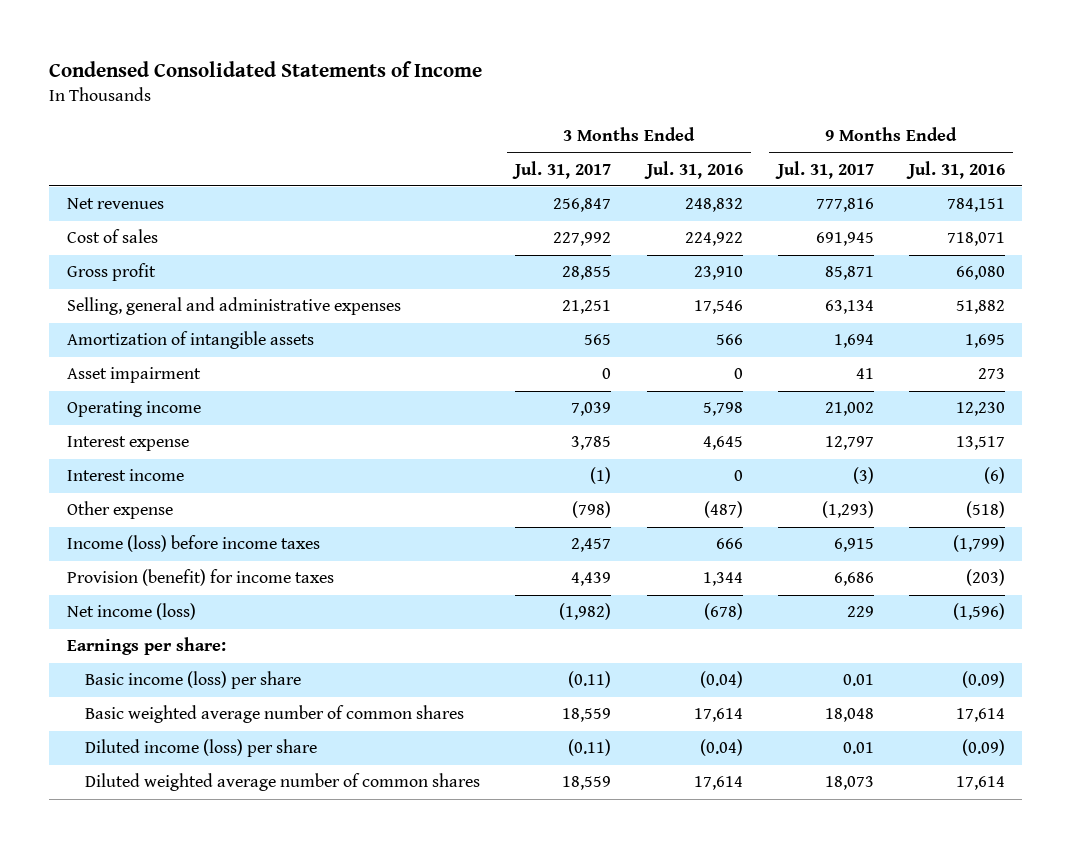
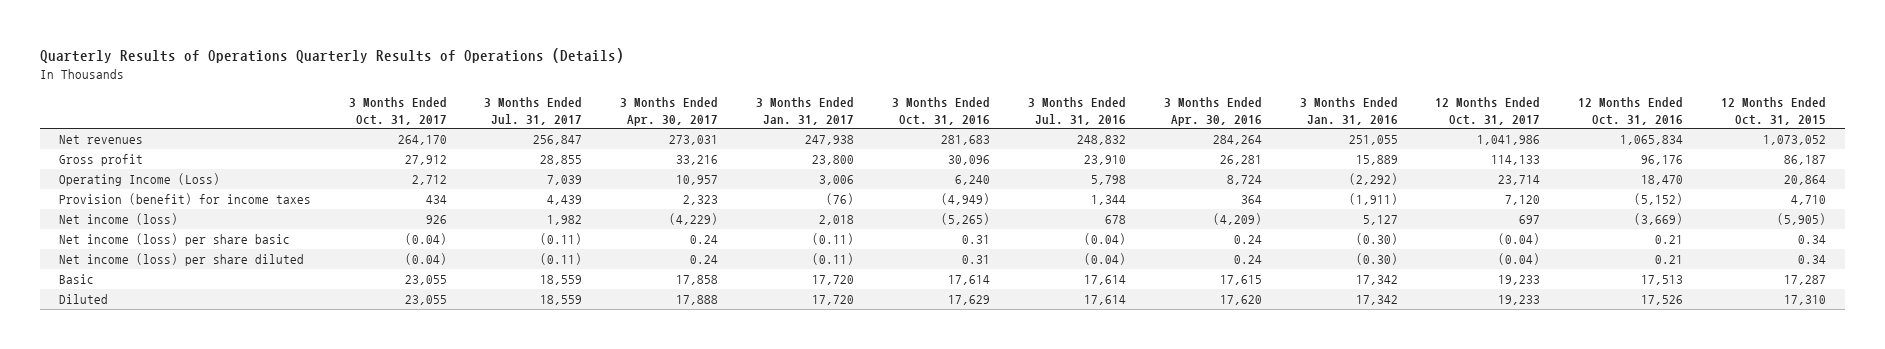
- Condensed Consolidated Statements of Income
+ Quarterly Results of Operations Quarterly Results of Operations (Details)
- | 3 Months Ended Jul. 31, 2017 | 3 Months Ended Jul. 31, 2016 | 9 Months Ended Jul. 31, 2017 | 9 Months Ended Jul. 31, 2016
+ | 3 Months Ended Oct. 31, 2017 | 3 Months Ended Jul. 31, 2017 | 3 Months Ended Apr. 30, 2017 | 3 Months Ended Jan. 31, 2017 | 3 Months Ended Oct. 31, 2016 | 3 Months Ended Jul. 31, 2016 | 3 Months Ended Apr. 30, 2016 | 3 Months Ended Jan. 31, 2016 | 12 Months Ended Oct. 31, 2017 | 12 Months Ended Oct. 31, 2016 | 12 Months Ended Oct. 31, 2015
- Cost of sales | 227,992 | 224,922 | 691,945 | 718,071
- Selling, general and administrative expenses | 21,251 | 17,546 | 63,134 | 51,882
- Amortization of intangible assets | 565 | 566 | 1,694 | 1,695
- Asset impairment | 0 | 0 | 41 | 273
- Operating income | 7,039 | 5,798 | 21,002 | 12,230
- Interest expense | 3,785 | 4,645 | 12,797 | 13,517
- Interest income | (1) | 0 | (3) | (6)
- Other expense | (798) | (487) | (1,293) | (518)
- Income (loss) before income taxes | 2,457 | 666 | 6,915 | (1,799)
+ Operating Income (Loss) | 2,712 | 7,039 | 10,957 | 3,006 | 6,240 | 5,798 | 8,724 | (2,292) | 23,714 | 18,470 | 20,864
- Net income (loss) | (1,982) | (678) | 229 | (1,596)
- Earnings per share:
- Basic income (loss) per share | (0.11) | (0.04) | 0.01 | (0.09)
- Basic weighted average number of common shares | 18,559 | 17,614 | 18,048 | 17,614
- Diluted income (loss) per share | (0.11) | (0.04) | 0.01 | (0.09)
- Diluted weighted average number of common shares | 18,559 | 17,614 | 18,073 | 17,614
+ Net income (loss) | 926 | 1,982 | (4,229) | 2,018 | (5,265) | 678 | (4,209) | 5,127 | 697 | (3,669) | (5,905)
+ Net income (loss) per share basic | (0.04) | (0.11) | 0.24 | (0.11) | 0.31 | (0.04) | 0.24 | (0.30) | (0.04) | 0.21 | 0.34
+ Net income (loss) per share diluted | (0.04) | (0.11) | 0.24 | (0.11) | 0.31 | (0.04) | 0.24 | (0.30) | (0.04) | 0.21 | 0.34
+ Basic | 23,055 | 18,559 | 17,858 | 17,720 | 17,614 | 17,614 | 17,615 | 17,342 | 19,233 | 17,513 | 17,287
+ Diluted | 23,055 | 18,559 | 17,888 | 17,720 | 17,629 | 17,614 | 17,620 | 17,342 | 19,233 | 17,526 | 17,310

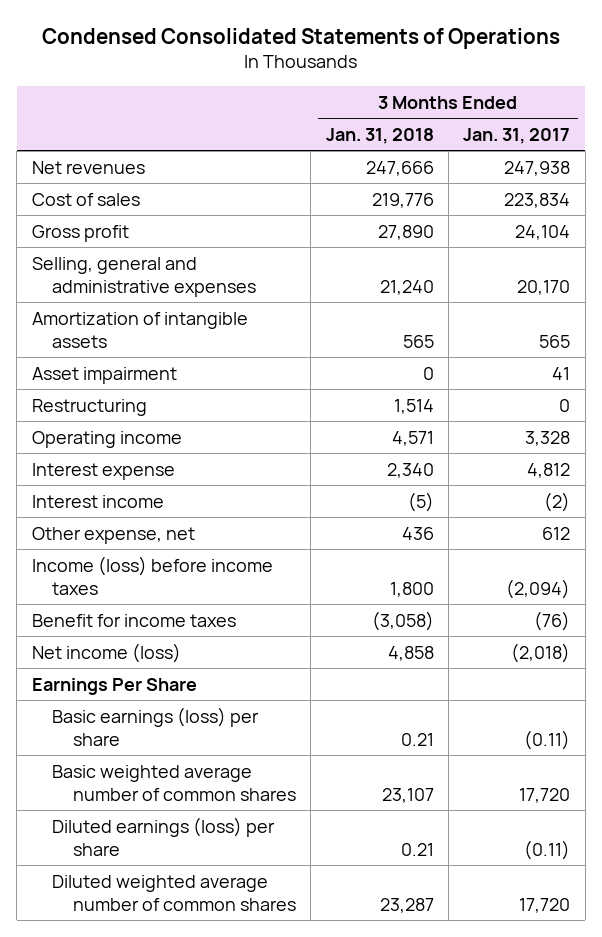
- Quarterly Results of Operations Quarterly Results of Operations (Details)
+ Condensed Consolidated Statements of Operations
- | 3 Months Ended Oct. 31, 2017 | 3 Months Ended Jul. 31, 2017 | 3 Months Ended Apr. 30, 2017 | 3 Months Ended Jan. 31, 2017 | 3 Months Ended Oct. 31, 2016 | 3 Months Ended Jul. 31, 2016 | 3 Months Ended Apr. 30, 2016 | 3 Months Ended Jan. 31, 2016 | 12 Months Ended Oct. 31, 2017 | 12 Months Ended Oct. 31, 2016 | 12 Months Ended Oct. 31, 2015
+ | 3 Months Ended Jan. 31, 2018 | 3 Months Ended Jan. 31, 2017
- Gross profit | 27,912 | 28,855 | 33,216 | 23,800 | 30,096 | 23,910 | 26,281 | 15,889 | 114,133 | 96,176 | 86,187
- Operating Income (Loss) | 2,712 | 7,039 | 10,957 | 3,006 | 6,240 | 5,798 | 8,724 | (2,292) | 23,714 | 18,470 | 20,864
- Provision (benefit) for income taxes | 434 | 4,439 | 2,323 | (76) | (4,949) | 1,344 | 364 | (1,911) | 7,120 | (5,152) | 4,710
- Net income (loss) | 926 | 1,982 | (4,229) | 2,018 | (5,265) | 678 | (4,209) | 5,127 | 697 | (3,669) | (5,905)
- Net income (loss) per share basic | (0.04) | (0.11) | 0.24 | (0.11) | 0.31 | (0.04) | 0.24 | (0.30) | (0.04) | 0.21 | 0.34
- Net income (loss) per share diluted | (0.04) | (0.11) | 0.24 | (0.11) | 0.31 | (0.04) | 0.24 | (0.30) | (0.04) | 0.21 | 0.34
- Basic | 23,055 | 18,559 | 17,858 | 17,720 | 17,614 | 17,614 | 17,615 | 17,342 | 19,233 | 17,513 | 17,287
- Diluted | 23,055 | 18,559 | 17,888 | 17,720 | 17,629 | 17,614 | 17,620 | 17,342 | 19,233 | 17,526 | 17,310
+ Cost of sales | 219,776 | 223,834
+ Gross profit | 27,890 | 24,104
+ Selling, general and administrative expenses | 21,240 | 20,170
+ Amortization of intangible assets | 565 | 565
+ Asset impairment | 0 | 41
+ Restructuring | 1,514 | 0
+ Operating income | 4,571 | 3,328
+ Interest expense | 2,340 | 4,812
+ Interest income | (5) | (2)
+ Other expense, net | 436 | 612
+ Income (loss) before income taxes | 1,800 | (2,094)
+ Benefit for income taxes | (3,058) | (76)
+ Net income (loss) | 4,858 | (2,018)
+ Earnings Per Share
+ Basic earnings (loss) per share | 0.21 | (0.11)
+ Basic weighted average number of common shares | 23,107 | 17,720
+ Diluted earnings (loss) per share | 0.21 | (0.11)
+ Diluted weighted average number of common shares | 23,287 | 17,720

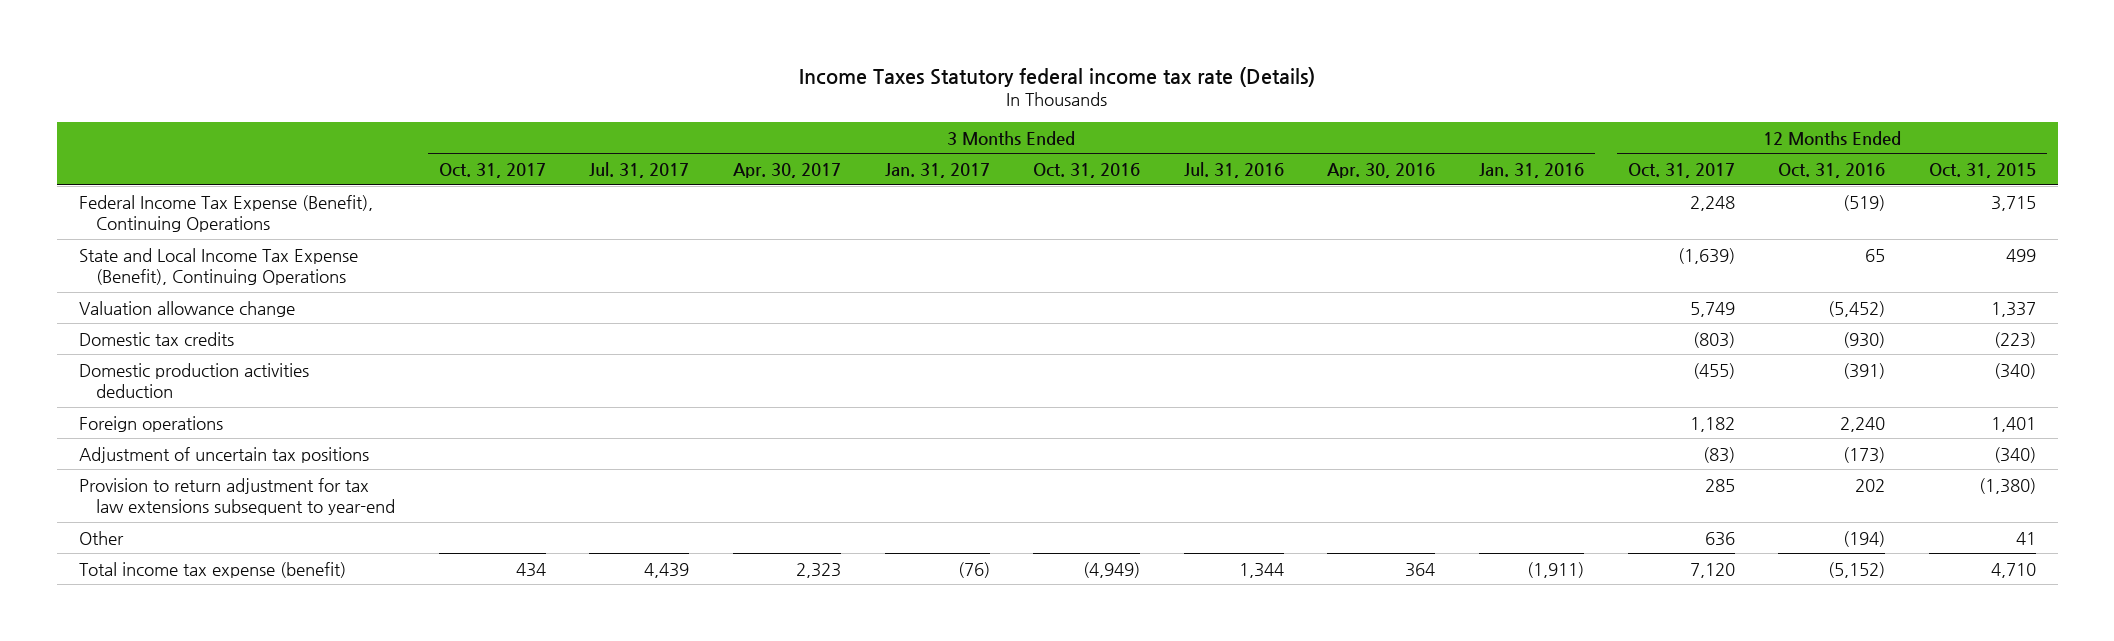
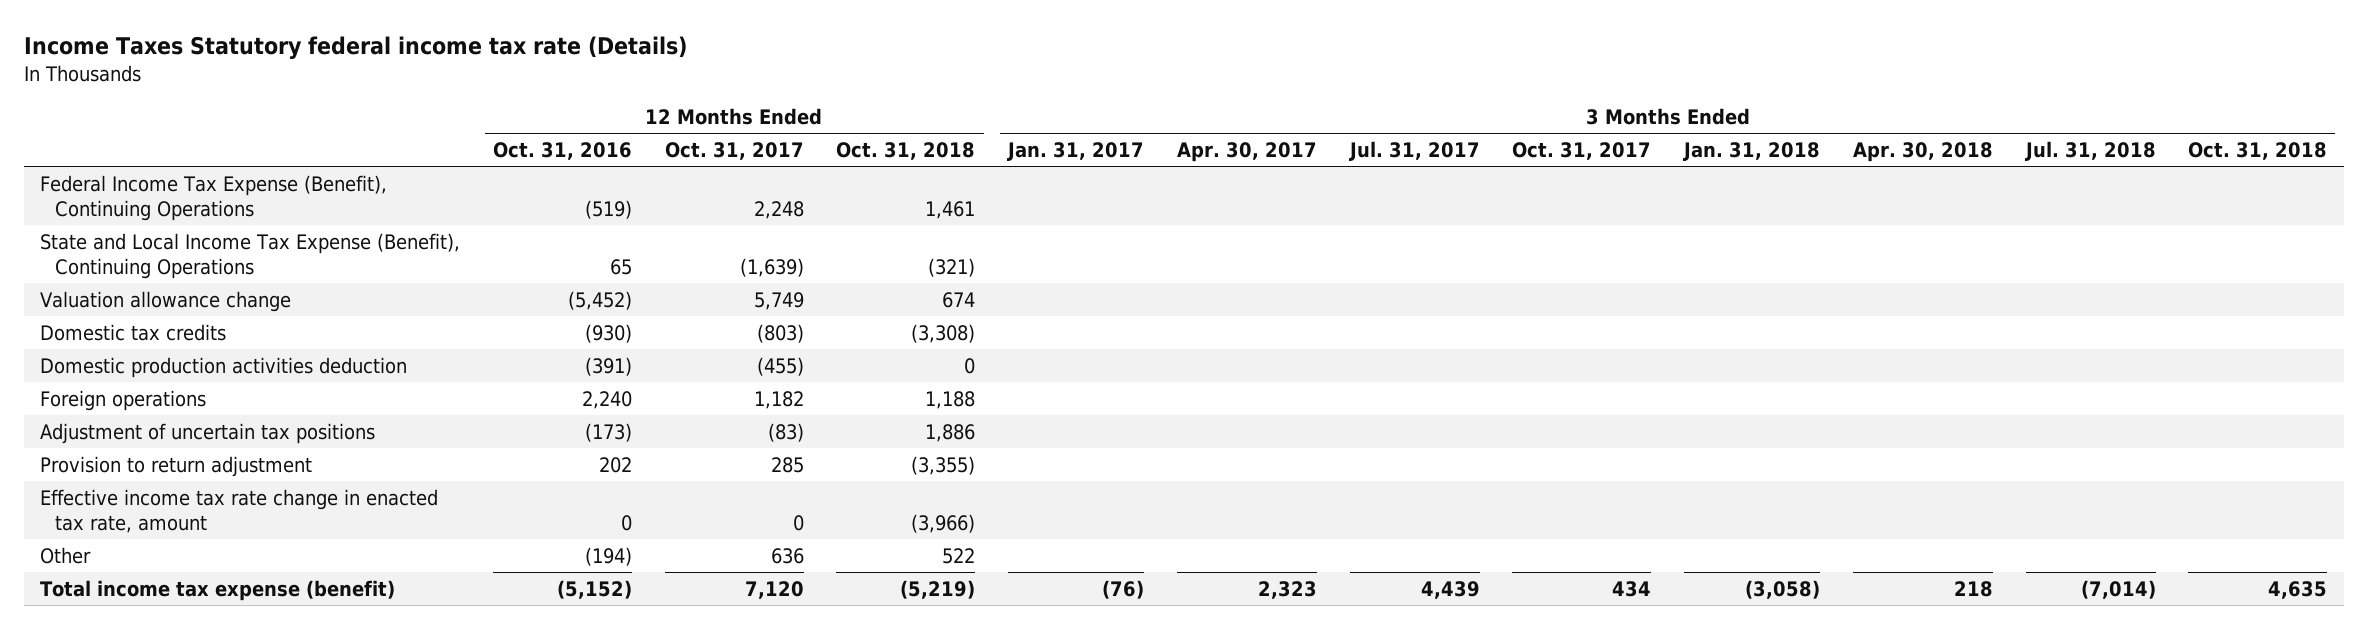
- | 3 Months Ended Oct. 31, 2017 | 3 Months Ended Jul. 31, 2017 | 3 Months Ended Apr. 30, 2017 | 3 Months Ended Jan. 31, 2017 | 3 Months Ended Oct. 31, 2016 | 3 Months Ended Jul. 31, 2016 | 3 Months Ended Apr. 30, 2016 | 3 Months Ended Jan. 31, 2016 | 12 Months Ended Oct. 31, 2017 | 12 Months Ended Oct. 31, 2016 | 12 Months Ended Oct. 31, 2015
+ | 12 Months Ended Oct. 31, 2016 | 12 Months Ended Oct. 31, 2017 | 12 Months Ended Oct. 31, 2018 | 3 Months Ended Jan. 31, 2017 | 3 Months Ended Apr. 30, 2017 | 3 Months Ended Jul. 31, 2017 | 3 Months Ended Oct. 31, 2017 | 3 Months Ended Jan. 31, 2018 | 3 Months Ended Apr. 30, 2018 | 3 Months Ended Jul. 31, 2018 | 3 Months Ended Oct. 31, 2018
- Provision to return adjustment for tax law extensions subsequent to year-end | | | | | | | | | 285 | 202 | (1,380)
+ Provision to return adjustment | 202 | 285 | (3,355) | | | | | | | |
+ Effective income tax rate change in enacted tax rate, amount | 0 | 0 | (3,966) | | | | | | | |

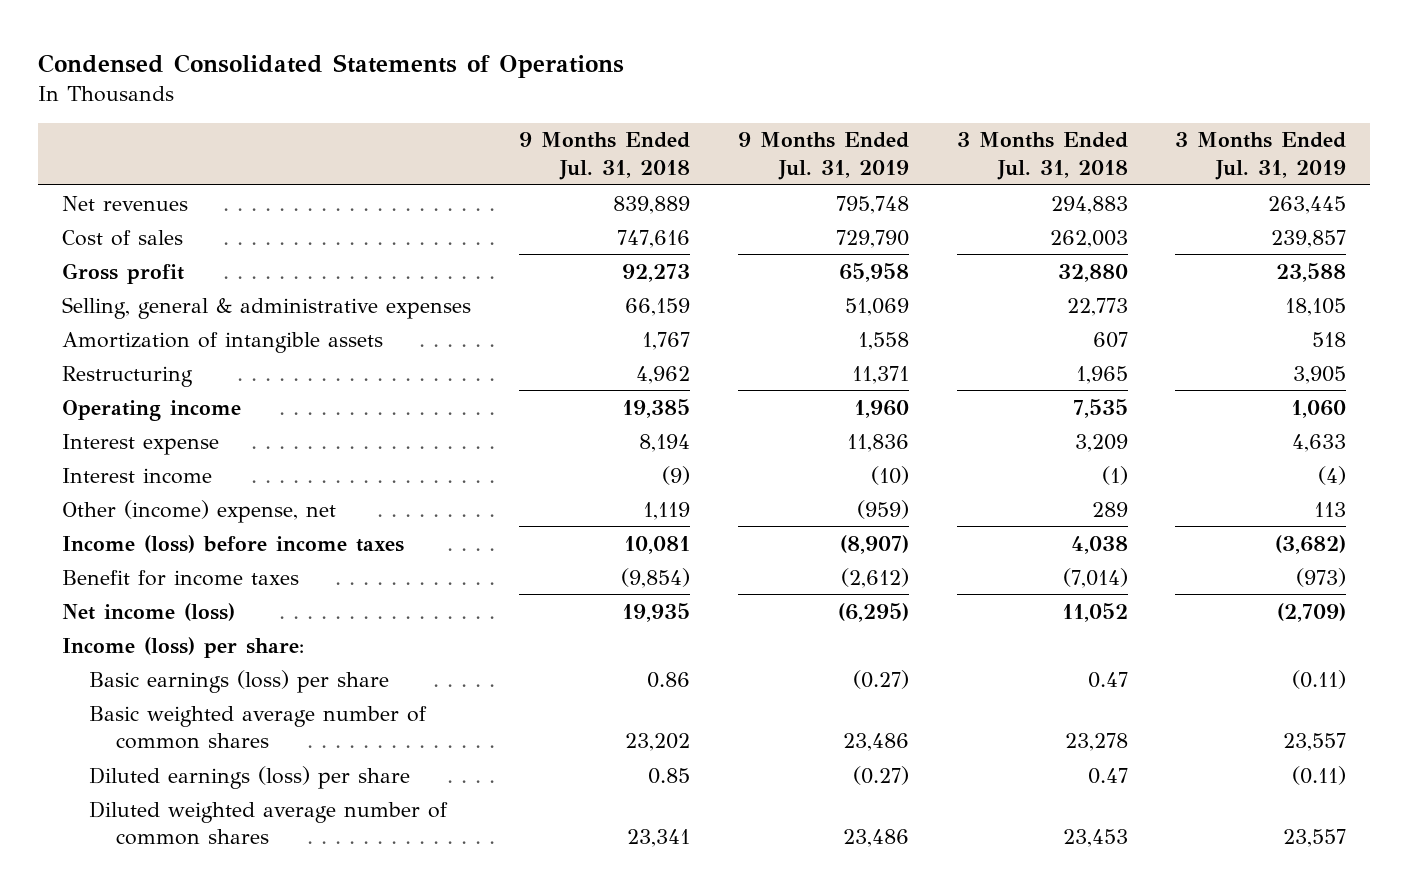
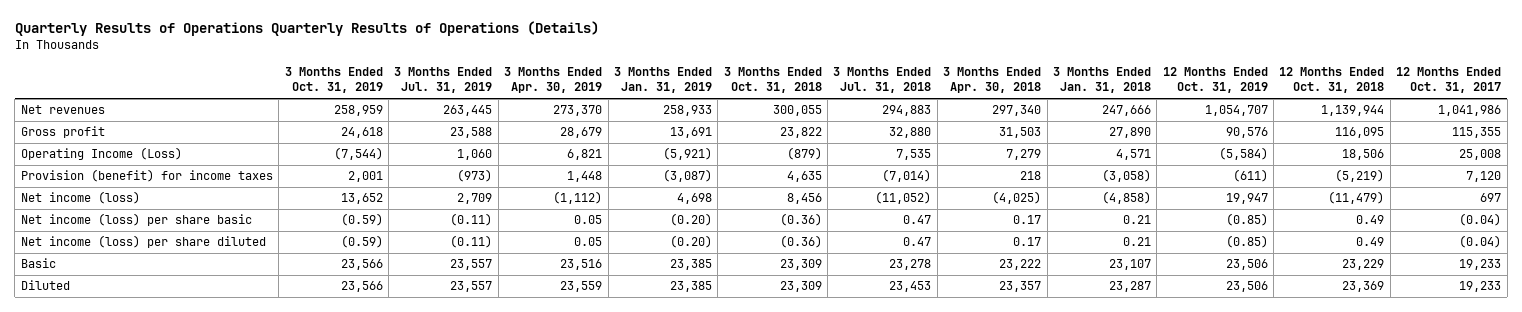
- Condensed Consolidated Statements of Operations
+ Quarterly Results of Operations Quarterly Results of Operations (Details)
- | 9 Months Ended Jul. 31, 2018 | 9 Months Ended Jul. 31, 2019 | 3 Months Ended Jul. 31, 2018 | 3 Months Ended Jul. 31, 2019
+ | 3 Months Ended Oct. 31, 2019 | 3 Months Ended Jul. 31, 2019 | 3 Months Ended Apr. 30, 2019 | 3 Months Ended Jan. 31, 2019 | 3 Months Ended Oct. 31, 2018 | 3 Months Ended Jul. 31, 2018 | 3 Months Ended Apr. 30, 2018 | 3 Months Ended Jan. 31, 2018 | 12 Months Ended Oct. 31, 2019 | 12 Months Ended Oct. 31, 2018 | 12 Months Ended Oct. 31, 2017
- Cost of sales | 747,616 | 729,790 | 262,003 | 239,857
- Selling, general & administrative expenses | 66,159 | 51,069 | 22,773 | 18,105
- Amortization of intangible assets | 1,767 | 1,558 | 607 | 518
- Restructuring | 4,962 | 11,371 | 1,965 | 3,905
- Operating income | 19,385 | 1,960 | 7,535 | 1,060
- Interest expense | 8,194 | 11,836 | 3,209 | 4,633
- Interest income | (9) | (10) | (1) | (4)
- Other (income) expense, net | 1,119 | (959) | 289 | 113
- Income (loss) before income taxes | 10,081 | (8,907) | 4,038 | (3,682)
- Benefit for income taxes | (9,854) | (2,612) | (7,014) | (973)
- Net income (loss) | 19,935 | (6,295) | 11,052 | (2,709)
- Income (loss) per share:
- Basic earnings (loss) per share | 0.86 | (0.27) | 0.47 | (0.11)
- Basic weighted average number of common shares | 23,202 | 23,486 | 23,278 | 23,557
- Diluted earnings (loss) per share | 0.85 | (0.27) | 0.47 | (0.11)
- Diluted weighted average number of common shares | 23,341 | 23,486 | 23,453 | 23,557
+ Operating Income (Loss) | (7,544) | 1,060 | 6,821 | (5,921) | (879) | 7,535 | 7,279 | 4,571 | (5,584) | 18,506 | 25,008
+ Provision (benefit) for income taxes | 2,001 | (973) | 1,448 | (3,087) | 4,635 | (7,014) | 218 | (3,058) | (611) | (5,219) | 7,120
+ Net income (loss) | 13,652 | 2,709 | (1,112) | 4,698 | 8,456 | (11,052) | (4,025) | (4,858) | 19,947 | (11,479) | 697
+ Net income (loss) per share basic | (0.59) | (0.11) | 0.05 | (0.20) | (0.36) | 0.47 | 0.17 | 0.21 | (0.85) | 0.49 | (0.04)
+ Net income (loss) per share diluted | (0.59) | (0.11) | 0.05 | (0.20) | (0.36) | 0.47 | 0.17 | 0.21 | (0.85) | 0.49 | (0.04)
+ Basic | 23,566 | 23,557 | 23,516 | 23,385 | 23,309 | 23,278 | 23,222 | 23,107 | 23,506 | 23,229 | 19,233
+ Diluted | 23,566 | 23,557 | 23,559 | 23,385 | 23,309 | 23,453 | 23,357 | 23,287 | 23,506 | 23,369 | 19,233

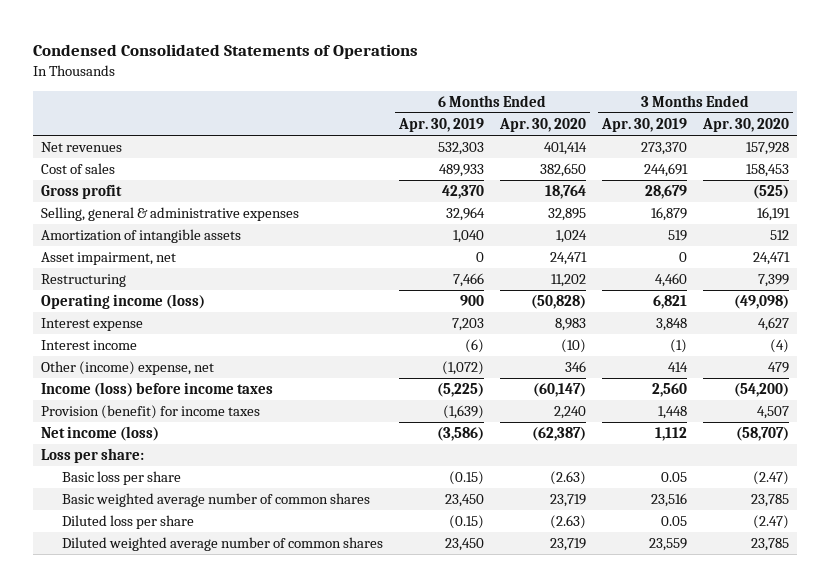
- Quarterly Results of Operations Quarterly Results of Operations (Details)
+ Condensed Consolidated Statements of Operations
- | 3 Months Ended Oct. 31, 2019 | 3 Months Ended Jul. 31, 2019 | 3 Months Ended Apr. 30, 2019 | 3 Months Ended Jan. 31, 2019 | 3 Months Ended Oct. 31, 2018 | 3 Months Ended Jul. 31, 2018 | 3 Months Ended Apr. 30, 2018 | 3 Months Ended Jan. 31, 2018 | 12 Months Ended Oct. 31, 2019 | 12 Months Ended Oct. 31, 2018 | 12 Months Ended Oct. 31, 2017
+ | 6 Months Ended Apr. 30, 2019 | 6 Months Ended Apr. 30, 2020 | 3 Months Ended Apr. 30, 2019 | 3 Months Ended Apr. 30, 2020
+ Cost of sales | 489,933 | 382,650 | 244,691 | 158,453
- Operating Income (Loss) | (7,544) | 1,060 | 6,821 | (5,921) | (879) | 7,535 | 7,279 | 4,571 | (5,584) | 18,506 | 25,008
+ Selling, general & administrative expenses | 32,964 | 32,895 | 16,879 | 16,191
+ Amortization of intangible assets | 1,040 | 1,024 | 519 | 512
+ Asset impairment, net | 0 | 24,471 | 0 | 24,471
+ Restructuring | 7,466 | 11,202 | 4,460 | 7,399
+ Operating income (loss) | 900 | (50,828) | 6,821 | (49,098)
+ Interest expense | 7,203 | 8,983 | 3,848 | 4,627
+ Interest income | (6) | (10) | (1) | (4)
+ Other (income) expense, net | (1,072) | 346 | 414 | 479
+ Income (loss) before income taxes | (5,225) | (60,147) | 2,560 | (54,200)
- Net income (loss) | 13,652 | 2,709 | (1,112) | 4,698 | 8,456 | (11,052) | (4,025) | (4,858) | 19,947 | (11,479) | 697
- Net income (loss) per share basic | (0.59) | (0.11) | 0.05 | (0.20) | (0.36) | 0.47 | 0.17 | 0.21 | (0.85) | 0.49 | (0.04)
- Net income (loss) per share diluted | (0.59) | (0.11) | 0.05 | (0.20) | (0.36) | 0.47 | 0.17 | 0.21 | (0.85) | 0.49 | (0.04)
- Basic | 23,566 | 23,557 | 23,516 | 23,385 | 23,309 | 23,278 | 23,222 | 23,107 | 23,506 | 23,229 | 19,233
- Diluted | 23,566 | 23,557 | 23,559 | 23,385 | 23,309 | 23,453 | 23,357 | 23,287 | 23,506 | 23,369 | 19,233
+ Net income (loss) | (3,586) | (62,387) | 1,112 | (58,707)
+ Loss per share:
+ Basic loss per share | (0.15) | (2.63) | 0.05 | (2.47)
+ Basic weighted average number of common shares | 23,450 | 23,719 | 23,516 | 23,785
+ Diluted loss per share | (0.15) | (2.63) | 0.05 | (2.47)
+ Diluted weighted average number of common shares | 23,450 | 23,719 | 23,559 | 23,785

